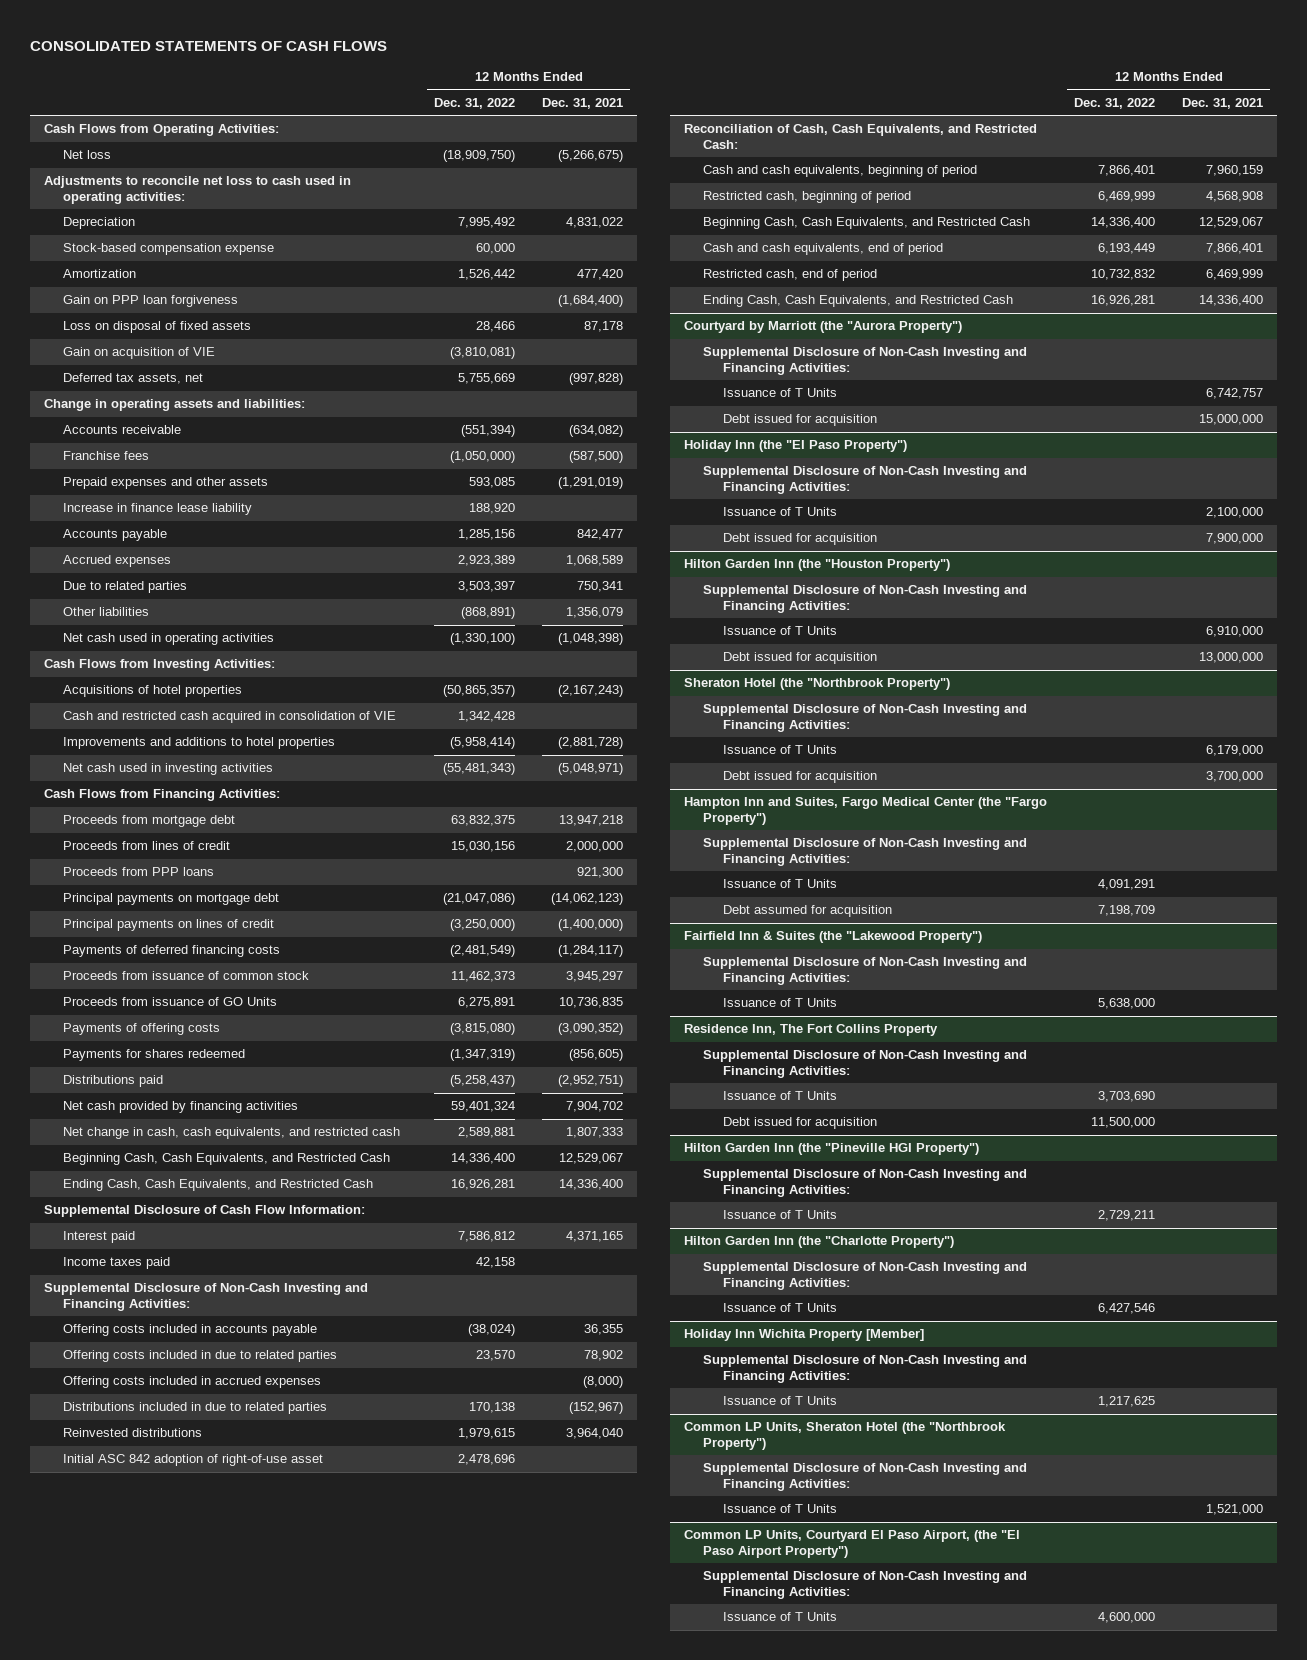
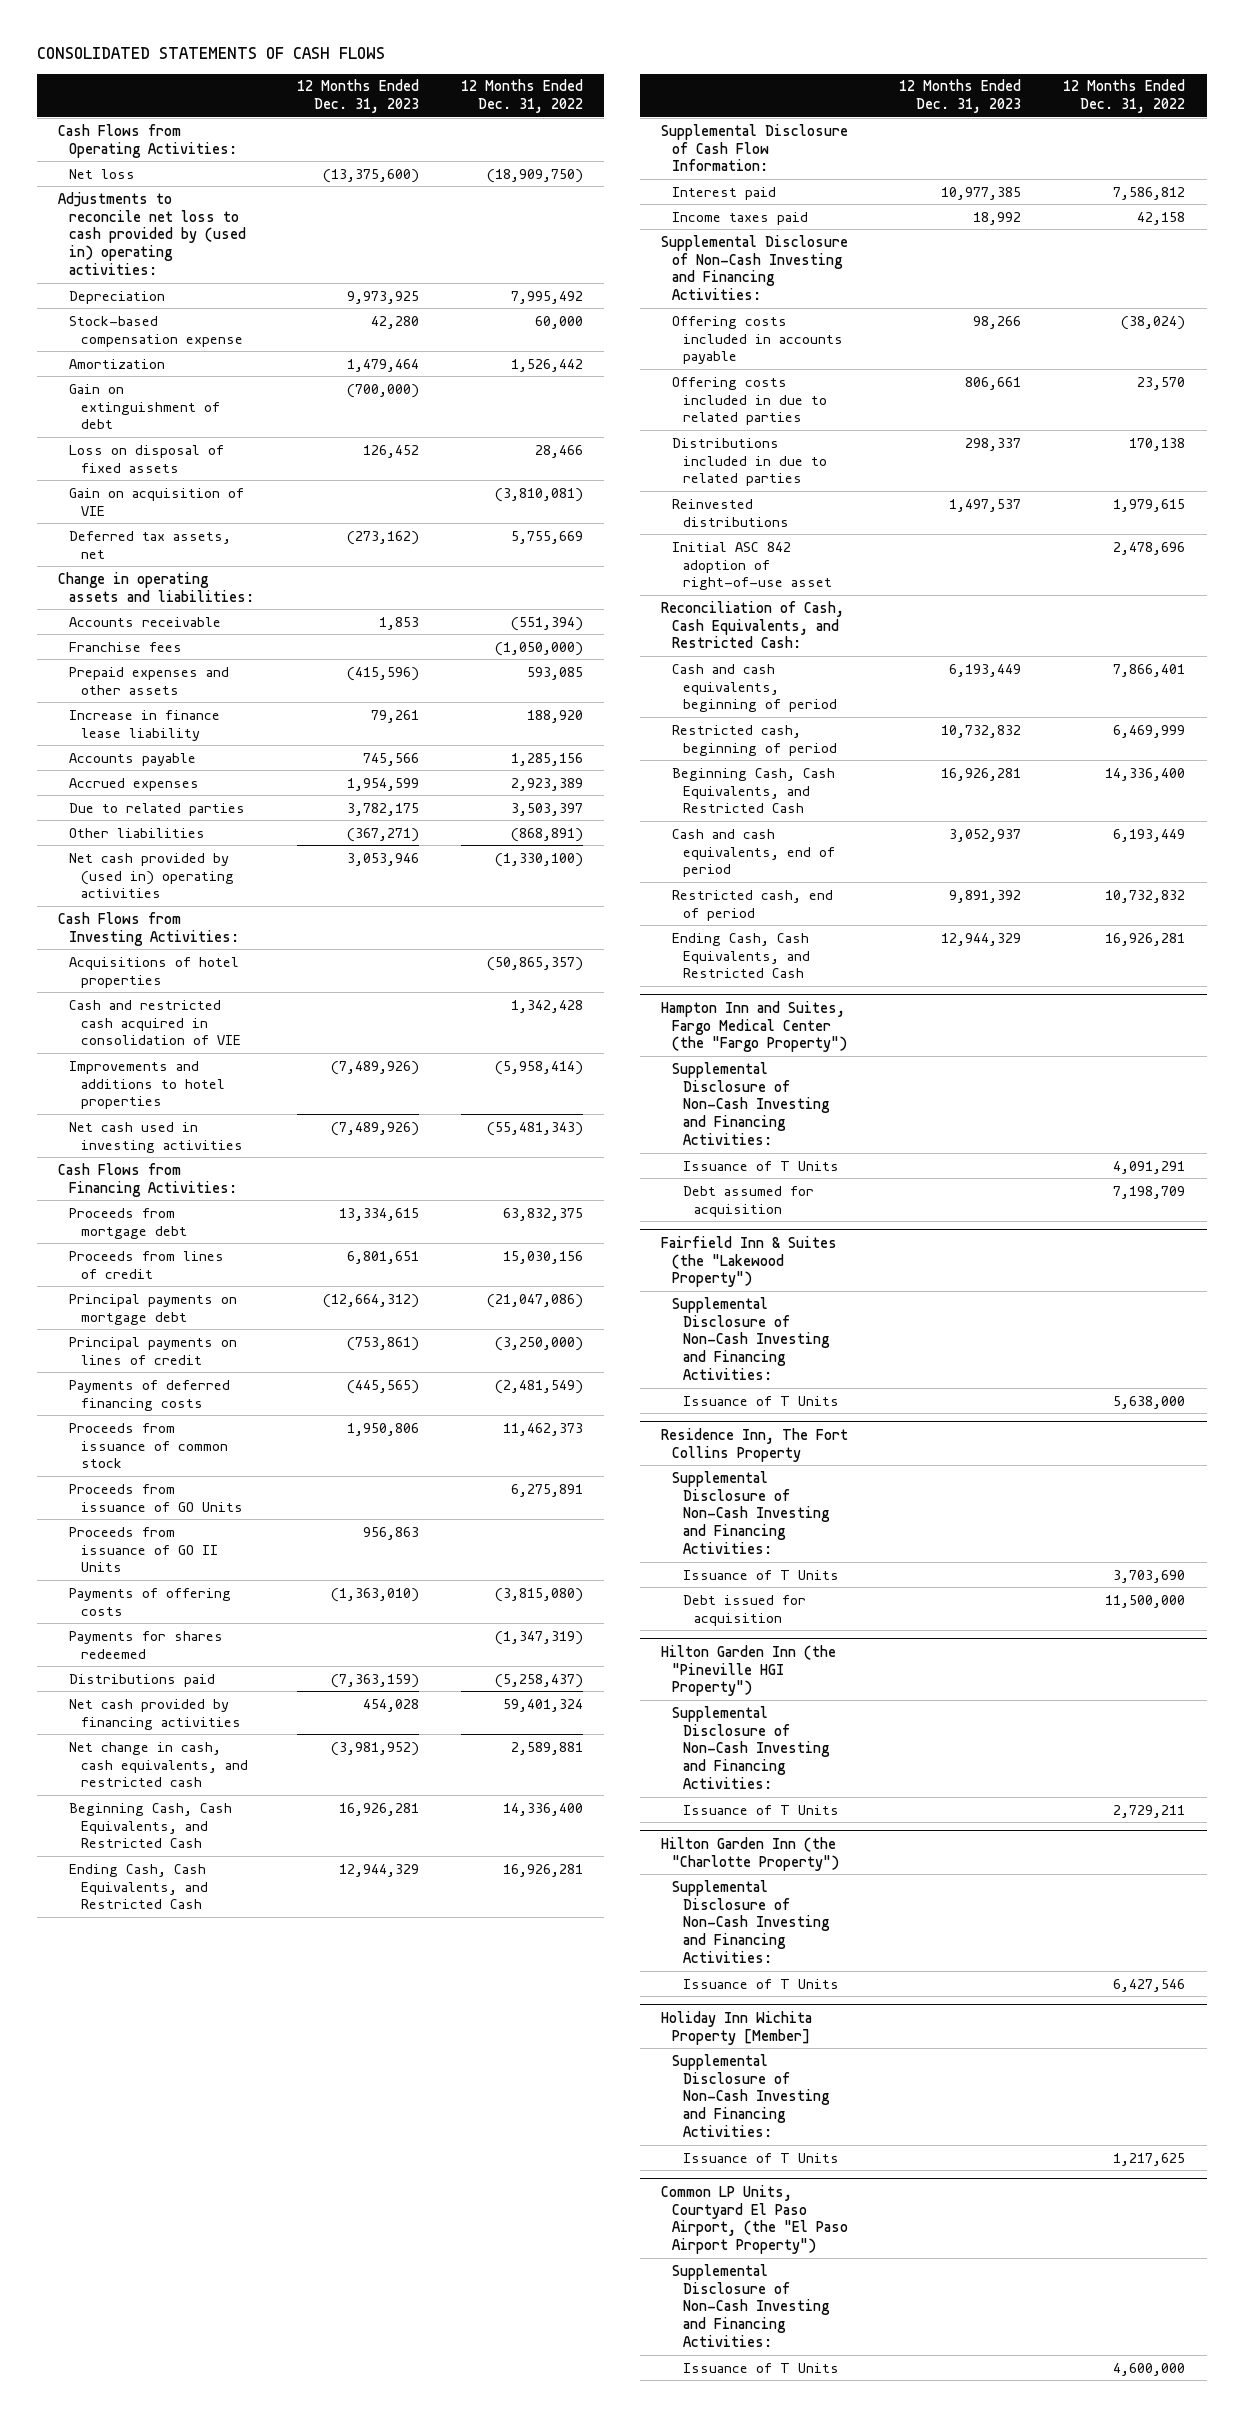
- | 12 Months Ended Dec. 31, 2022 | 12 Months Ended Dec. 31, 2021
+ | 12 Months Ended Dec. 31, 2023 | 12 Months Ended Dec. 31, 2022
- Adjustments to reconcile net loss to cash used in operating activities:
+ Adjustments to reconcile net loss to cash provided by (used in) operating activities:
- Gain on PPP loan forgiveness | | (1,684,400)
+ Gain on extinguishment of debt | (700,000) |
- Net cash used in operating activities | (1,330,100) | (1,048,398)
+ Net cash provided by (used in) operating activities | 3,053,946 | (1,330,100)
- Proceeds from PPP loans | | 921,300
+ Proceeds from issuance of GO II Units | 956,863 |
- Offering costs included in accrued expenses | | (8,000)
- Courtyard by Marriott (the "Aurora Property")
- Supplemental Disclosure of Non-Cash Investing and Financing Activities:
- Issuance of T Units | | 6,742,757
- Debt issued for acquisition | | 15,000,000
- Holiday Inn (the "EI Paso Property")
- Supplemental Disclosure of Non-Cash Investing and Financing Activities:
- Issuance of T Units | | 2,100,000
- Debt issued for acquisition | | 7,900,000
- Hilton Garden Inn (the "Houston Property")
- Supplemental Disclosure of Non-Cash Investing and Financing Activities:
- Issuance of T Units | | 6,910,000
- Debt issued for acquisition | | 13,000,000
- Sheraton Hotel (the "Northbrook Property")
- Supplemental Disclosure of Non-Cash Investing and Financing Activities:
- Issuance of T Units | | 6,179,000
- Debt issued for acquisition | | 3,700,000
- Common LP Units, Sheraton Hotel (the "Northbrook Property")
- Supplemental Disclosure of Non-Cash Investing and Financing Activities:
- Issuance of T Units | | 1,521,000

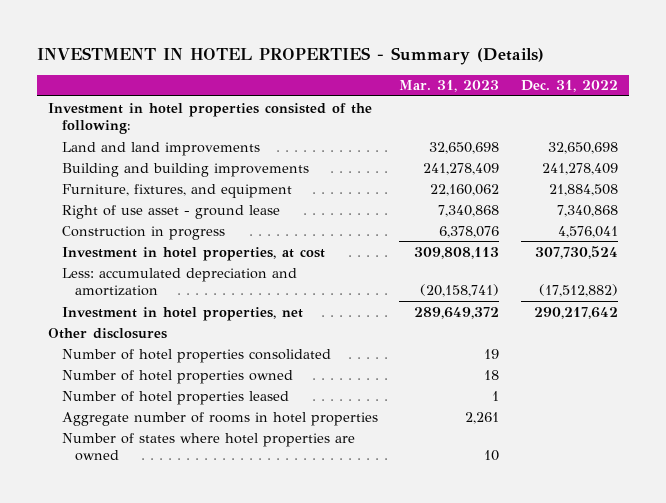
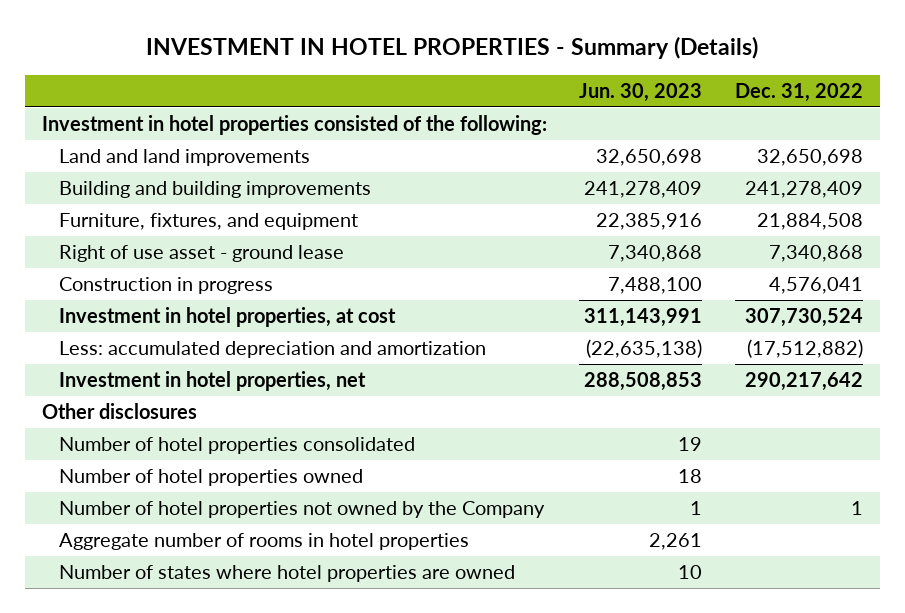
- | Mar. 31, 2023 | Dec. 31, 2022
+ | Jun. 30, 2023 | Dec. 31, 2022
- Number of hotel properties leased | 1 |
+ Number of hotel properties not owned by the Company | 1 | 1

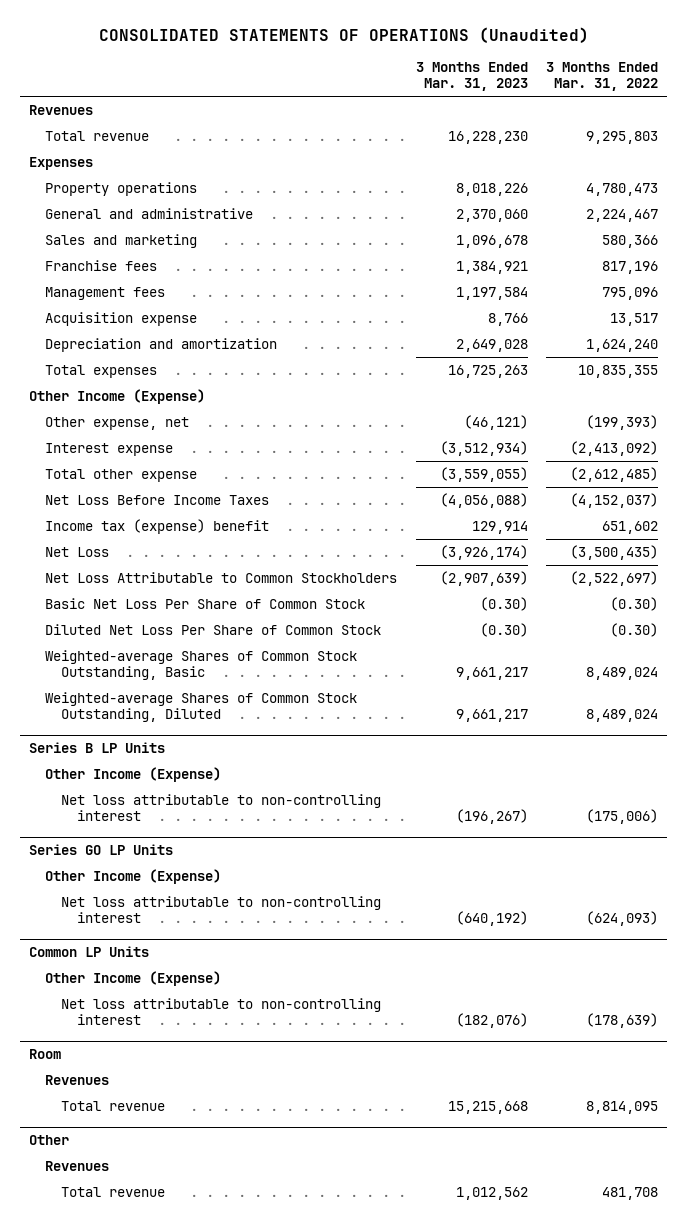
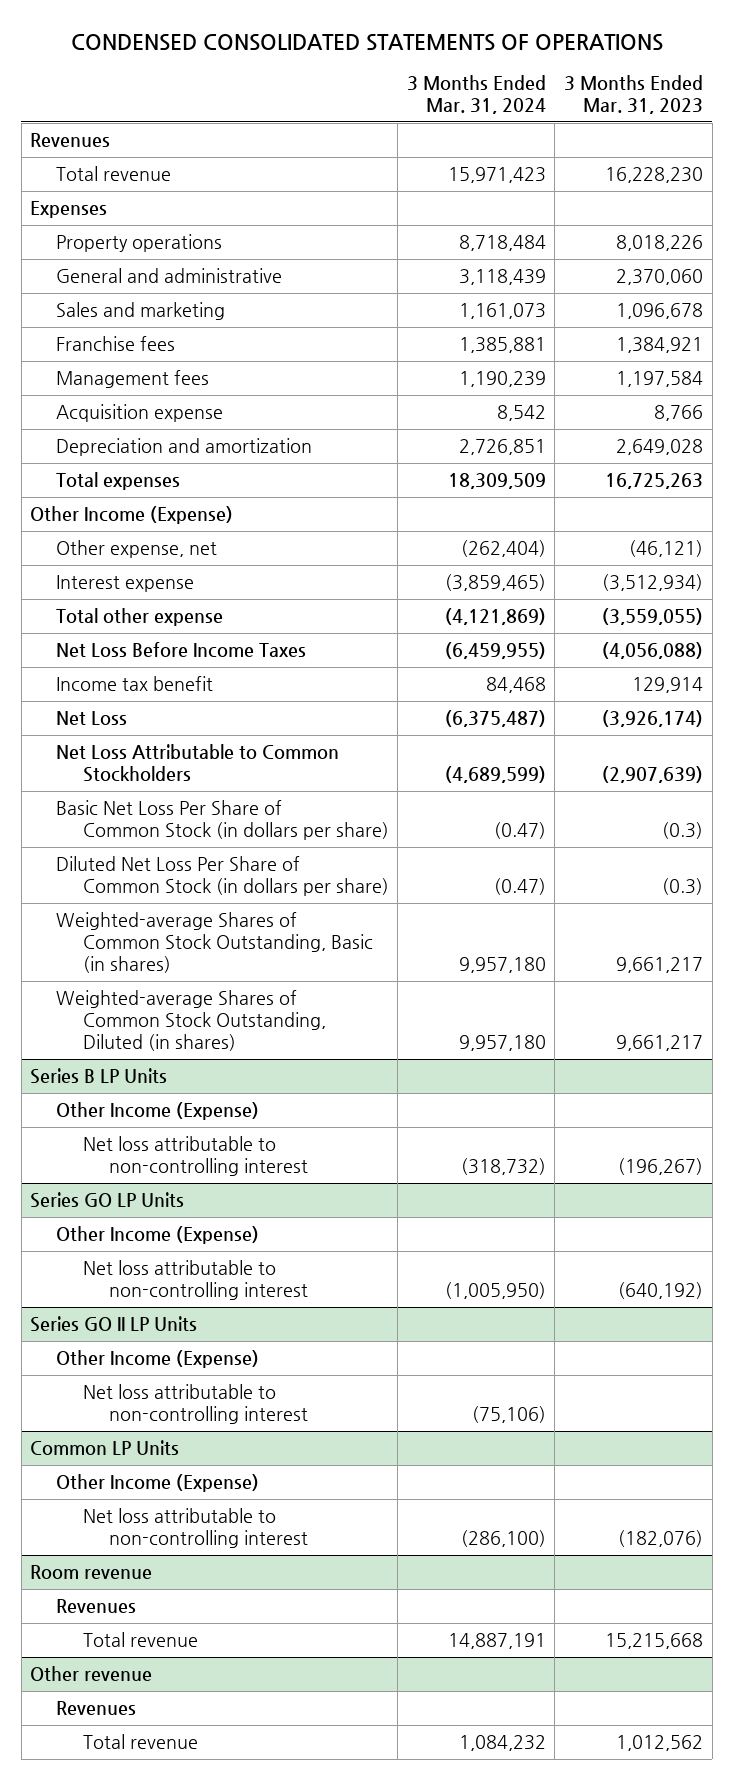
- CONSOLIDATED STATEMENTS OF OPERATIONS (Unaudited)
+ CONDENSED CONSOLIDATED STATEMENTS OF OPERATIONS
- | 3 Months Ended Mar. 31, 2023 | 3 Months Ended Mar. 31, 2022
+ | 3 Months Ended Mar. 31, 2024 | 3 Months Ended Mar. 31, 2023
- Income tax (expense) benefit | 129,914 | 651,602
+ Income tax benefit | 84,468 | 129,914
- Basic Net Loss Per Share of Common Stock | (0.30) | (0.30)
- Diluted Net Loss Per Share of Common Stock | (0.30) | (0.30)
- Weighted-average Shares of Common Stock Outstanding, Basic | 9,661,217 | 8,489,024
- Weighted-average Shares of Common Stock Outstanding, Diluted | 9,661,217 | 8,489,024
+ Basic Net Loss Per Share of Common Stock (in dollars per share) | (0.47) | (0.3)
+ Diluted Net Loss Per Share of Common Stock (in dollars per share) | (0.47) | (0.3)
+ Weighted-average Shares of Common Stock Outstanding, Basic (in shares) | 9,957,180 | 9,661,217
+ Weighted-average Shares of Common Stock Outstanding, Diluted (in shares) | 9,957,180 | 9,661,217
+ Series GO II LP Units
+ Other Income (Expense)
+ Net loss attributable to non-controlling interest | (75,106) |
- Room
+ Room revenue
- Other
+ Other revenue

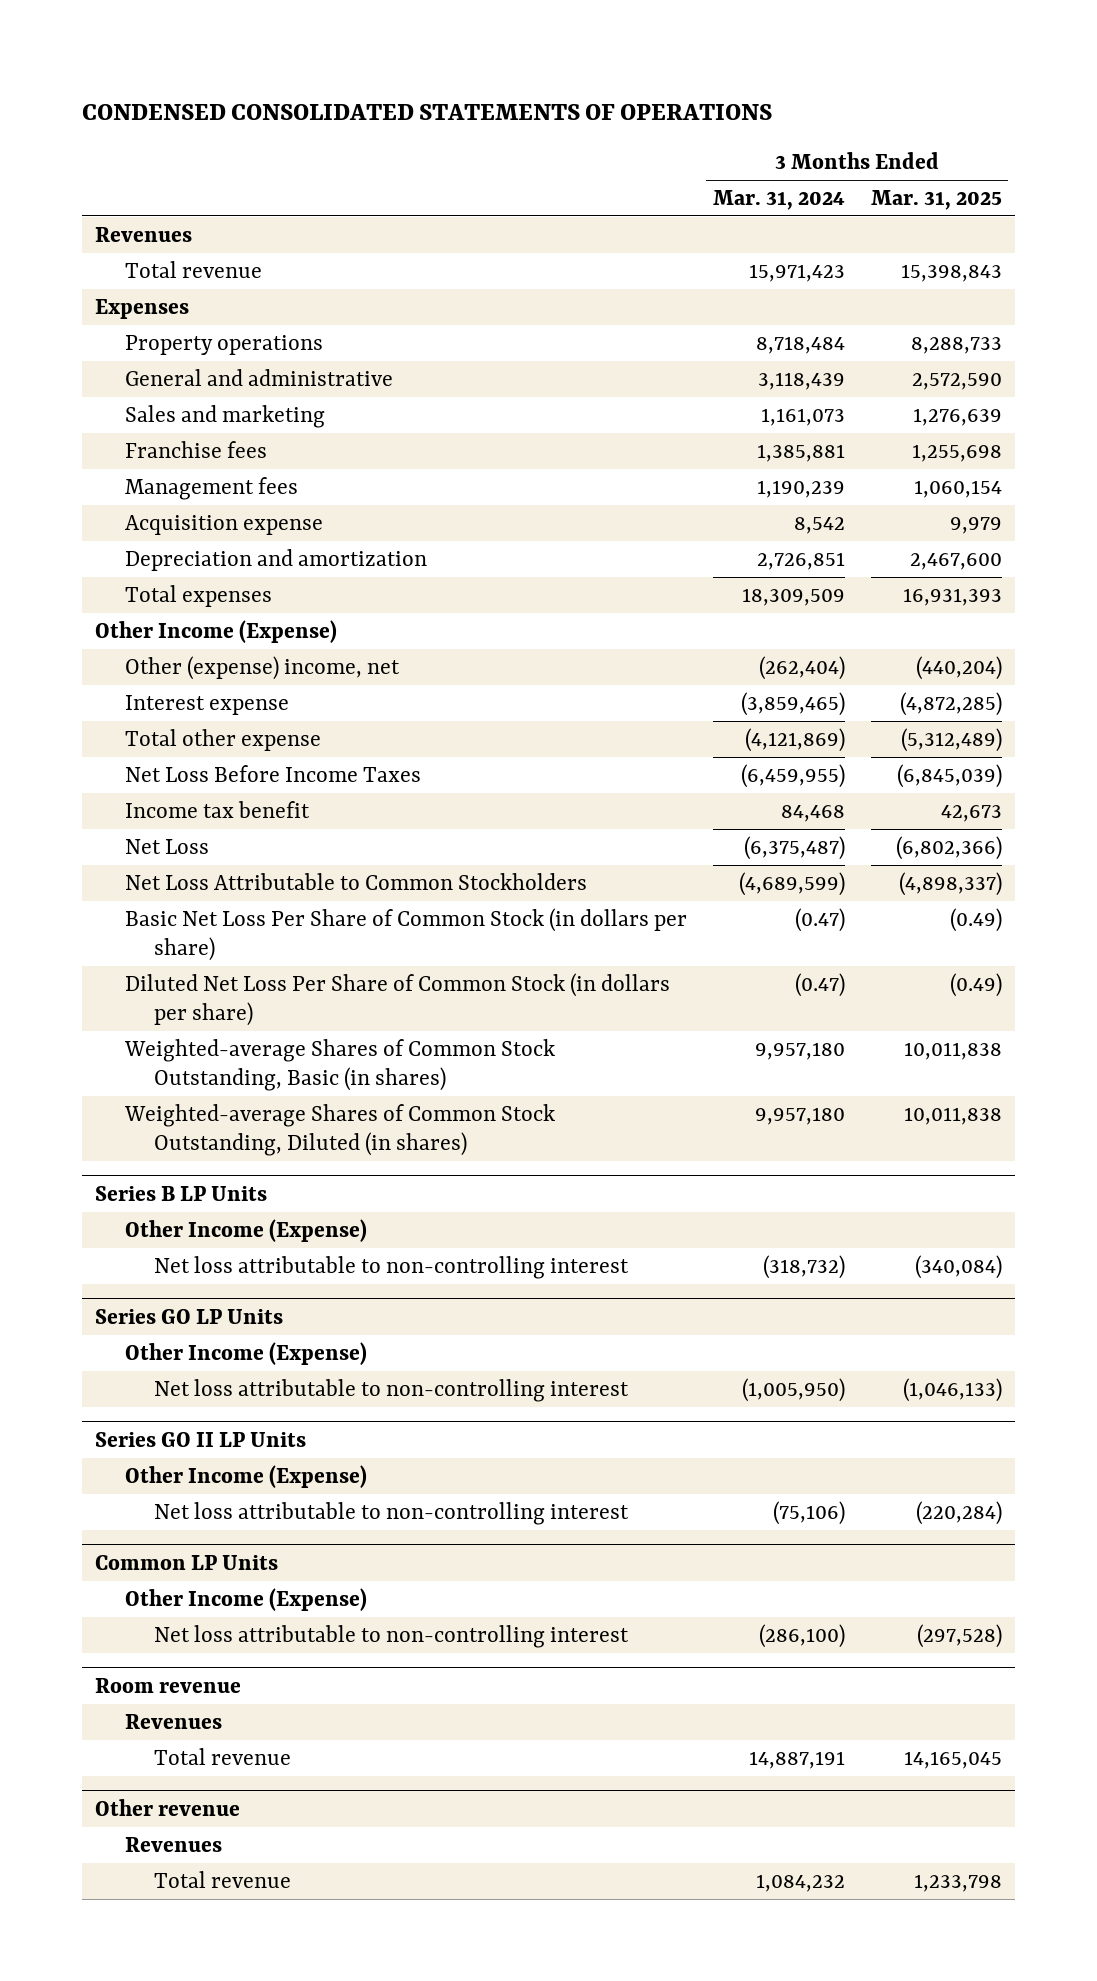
- | 3 Months Ended Mar. 31, 2024 | 3 Months Ended Mar. 31, 2023
+ | 3 Months Ended Mar. 31, 2024 | 3 Months Ended Mar. 31, 2025
- Other expense, net | (262,404) | (46,121)
+ Other (expense) income, net | (262,404) | (440,204)

